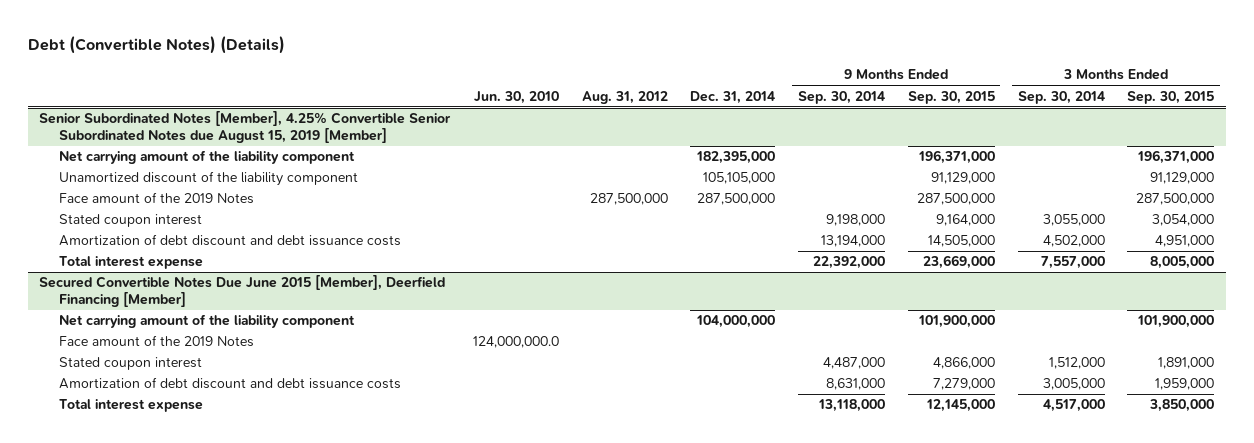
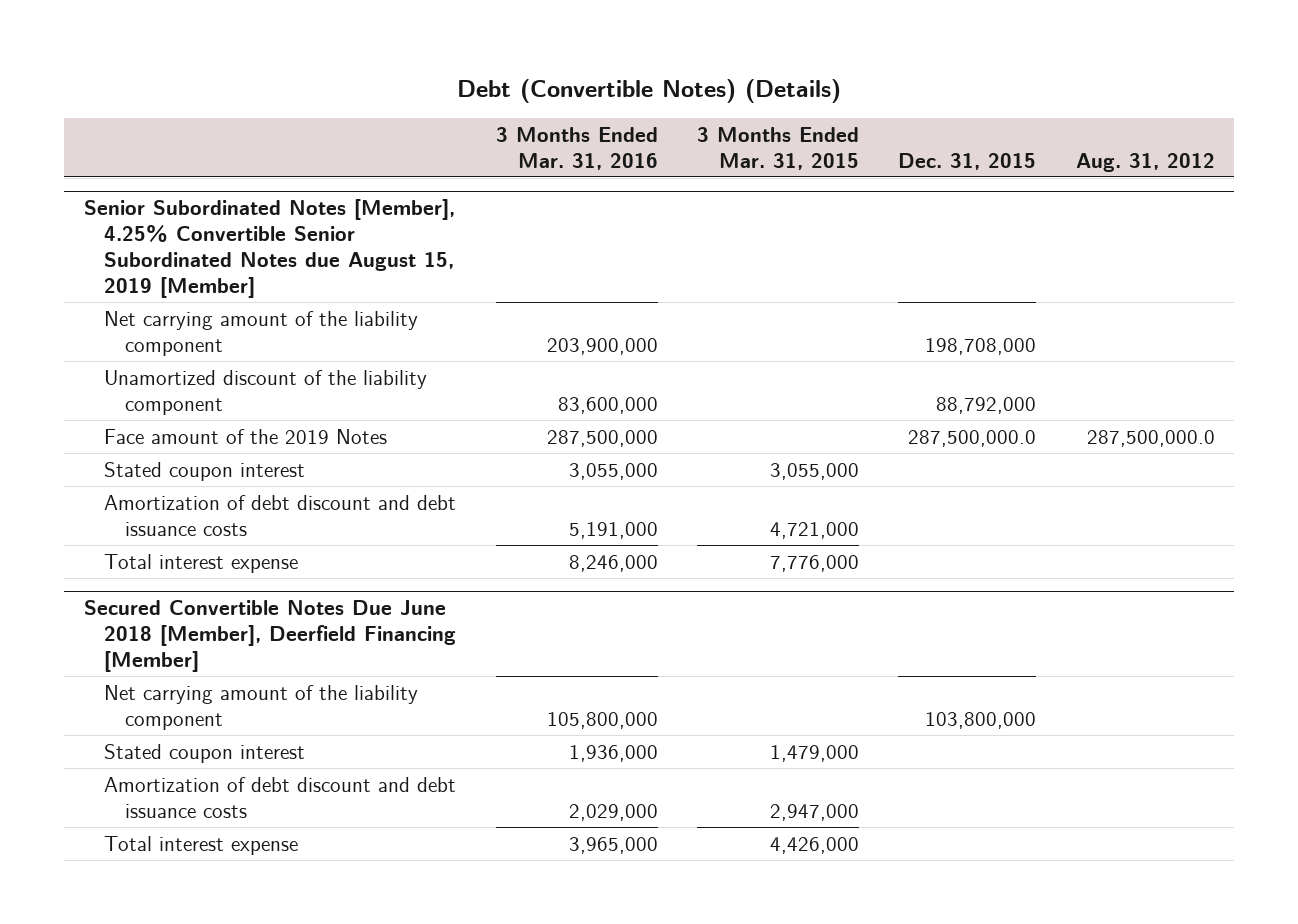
- | Jun. 30, 2010 | Aug. 31, 2012 | Dec. 31, 2014 | 9 Months Ended Sep. 30, 2014 | 9 Months Ended Sep. 30, 2015 | 3 Months Ended Sep. 30, 2014 | 3 Months Ended Sep. 30, 2015
+ | 3 Months Ended Mar. 31, 2016 | 3 Months Ended Mar. 31, 2015 | Dec. 31, 2015 | Aug. 31, 2012
@ Senior Subordinated Notes [Member], 4.25% Convertible Senior Subordinated Notes due August 15, 2019 [Member]
- Face amount of the 2019 Notes | | 287,500,000 | 287,500,000 | | 287,500,000 | | 287,500,000
+ Face amount of the 2019 Notes | 287,500,000 | | 287,500,000.0 | 287,500,000.0
- Secured Convertible Notes Due June 2015 [Member], Deerfield Financing [Member]
+ Secured Convertible Notes Due June 2018 [Member], Deerfield Financing [Member]
- Face amount of the 2019 Notes | 124,000,000.0 | | | | | |

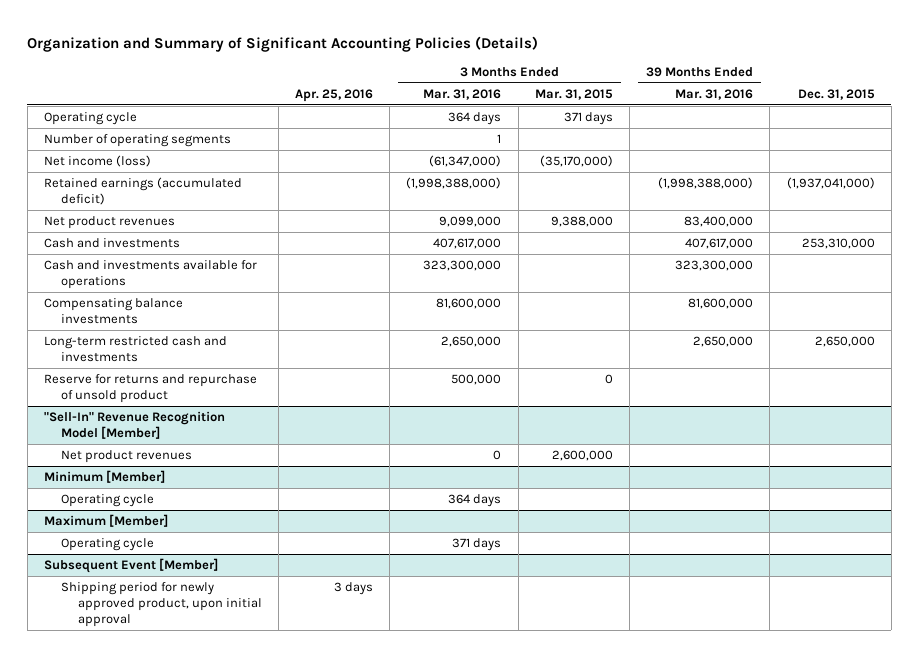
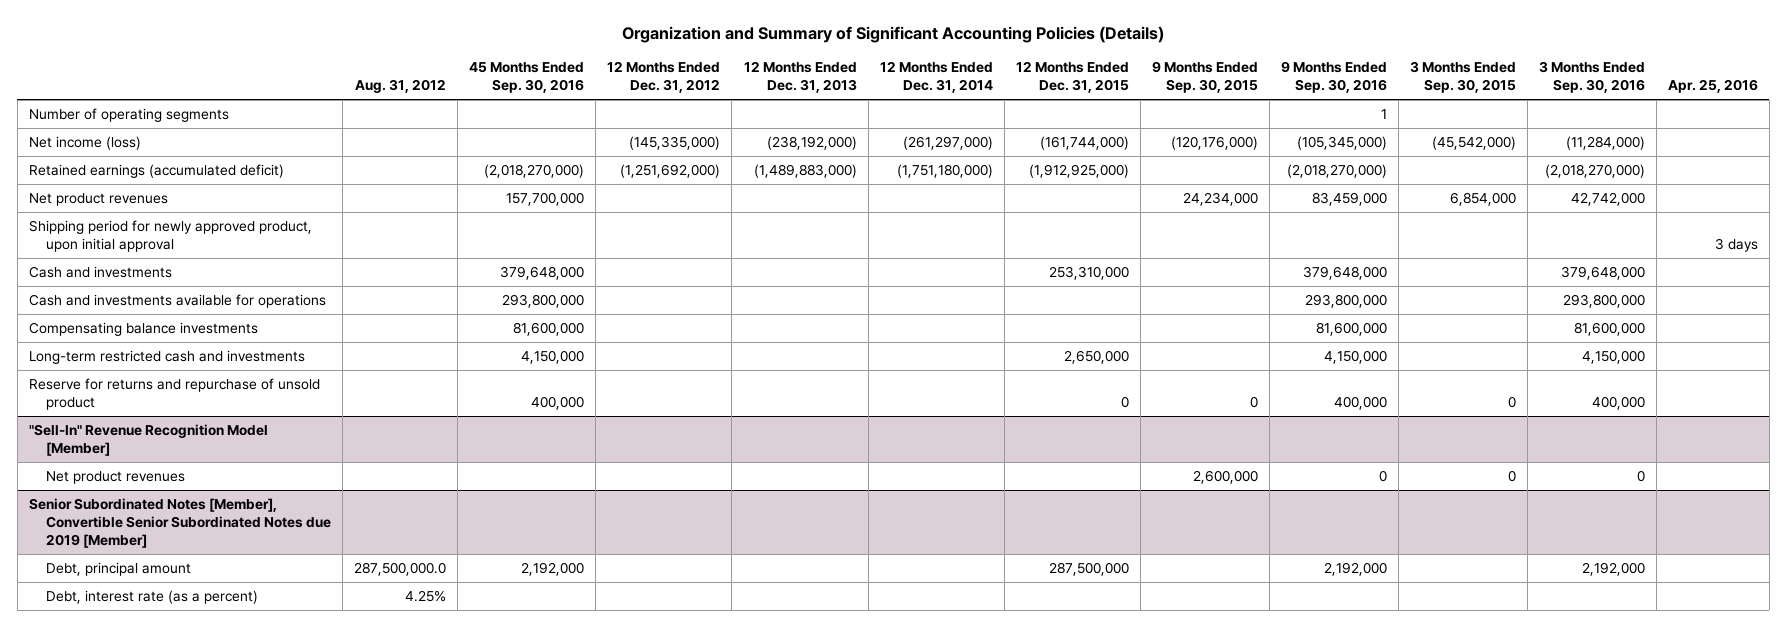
- | Apr. 25, 2016 | 3 Months Ended Mar. 31, 2016 | 3 Months Ended Mar. 31, 2015 | 39 Months Ended Mar. 31, 2016 | Dec. 31, 2015
+ | Aug. 31, 2012 | 45 Months Ended Sep. 30, 2016 | 12 Months Ended Dec. 31, 2012 | 12 Months Ended Dec. 31, 2013 | 12 Months Ended Dec. 31, 2014 | 12 Months Ended Dec. 31, 2015 | 9 Months Ended Sep. 30, 2015 | 9 Months Ended Sep. 30, 2016 | 3 Months Ended Sep. 30, 2015 | 3 Months Ended Sep. 30, 2016 | Apr. 25, 2016
- Operating cycle | | 364 days | 371 days | |
+ Shipping period for newly approved product, upon initial approval | | | | | | | | | | | 3 days
- Minimum [Member]
- Operating cycle | | 364 days | | |
- Maximum [Member]
- Operating cycle | | 371 days | | |
- Subsequent Event [Member]
- Shipping period for newly approved product, upon initial approval | 3 days | | | |
+ Senior Subordinated Notes [Member], Convertible Senior Subordinated Notes due 2019 [Member]
+ Debt, principal amount | 287,500,000.0 | 2,192,000 | | | | 287,500,000 | | 2,192,000 | | 2,192,000 |
+ Debt, interest rate (as a percent) | 4.25% | | | | | | | | | |

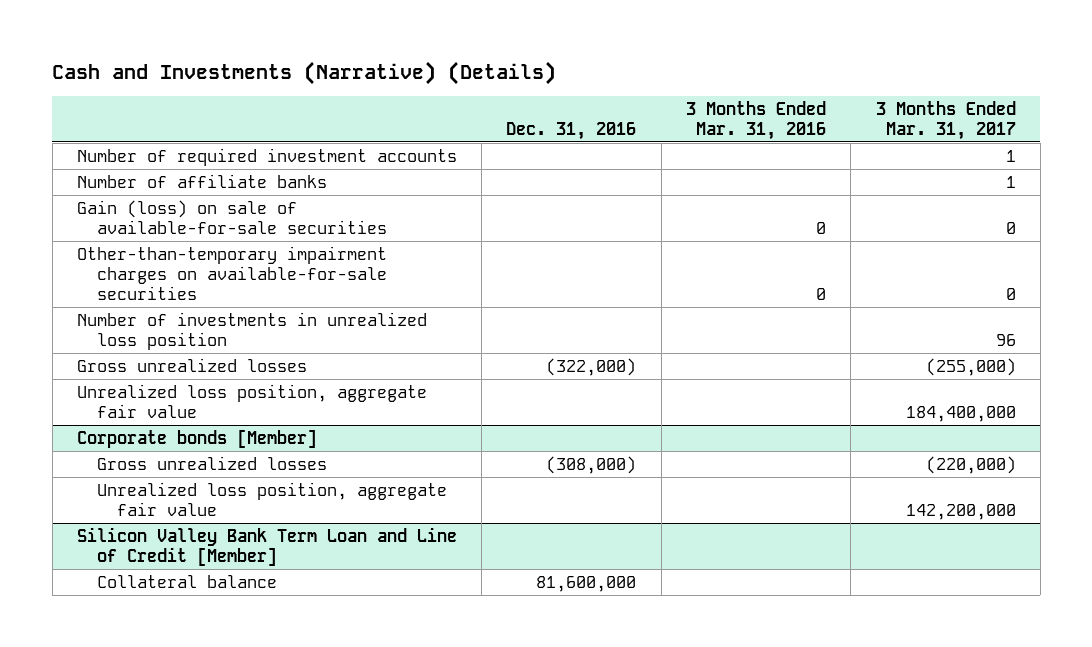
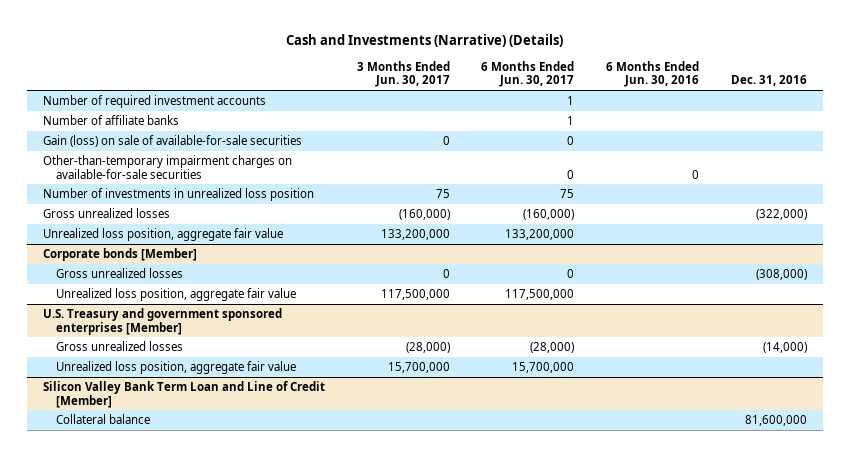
- | Dec. 31, 2016 | 3 Months Ended Mar. 31, 2016 | 3 Months Ended Mar. 31, 2017
+ | 3 Months Ended Jun. 30, 2017 | 6 Months Ended Jun. 30, 2017 | 6 Months Ended Jun. 30, 2016 | Dec. 31, 2016
+ U.S. Treasury and government sponsored enterprises [Member]
+ Gross unrealized losses | (28,000) | (28,000) | | (14,000)
+ Unrealized loss position, aggregate fair value | 15,700,000 | 15,700,000 | |

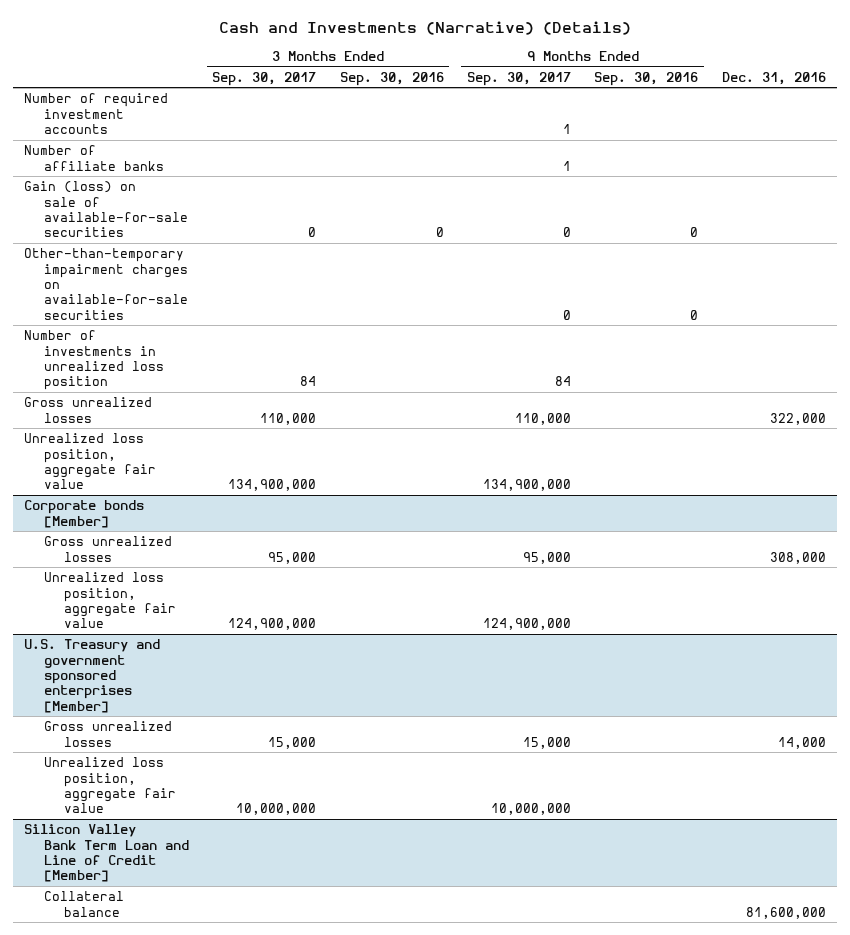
- | 3 Months Ended Jun. 30, 2017 | 6 Months Ended Jun. 30, 2017 | 6 Months Ended Jun. 30, 2016 | Dec. 31, 2016
+ | 3 Months Ended Sep. 30, 2017 | 3 Months Ended Sep. 30, 2016 | 9 Months Ended Sep. 30, 2017 | 9 Months Ended Sep. 30, 2016 | Dec. 31, 2016
- Gross unrealized losses | (160,000) | (160,000) | | (322,000)
+ Gross unrealized losses | 110,000 | | 110,000 | | 322,000
@ Corporate bonds [Member]
- Gross unrealized losses | 0 | 0 | | (308,000)
+ Gross unrealized losses | 95,000 | | 95,000 | | 308,000
@ U.S. Treasury and government sponsored enterprises [Member]
- Gross unrealized losses | (28,000) | (28,000) | | (14,000)
+ Gross unrealized losses | 15,000 | | 15,000 | | 14,000

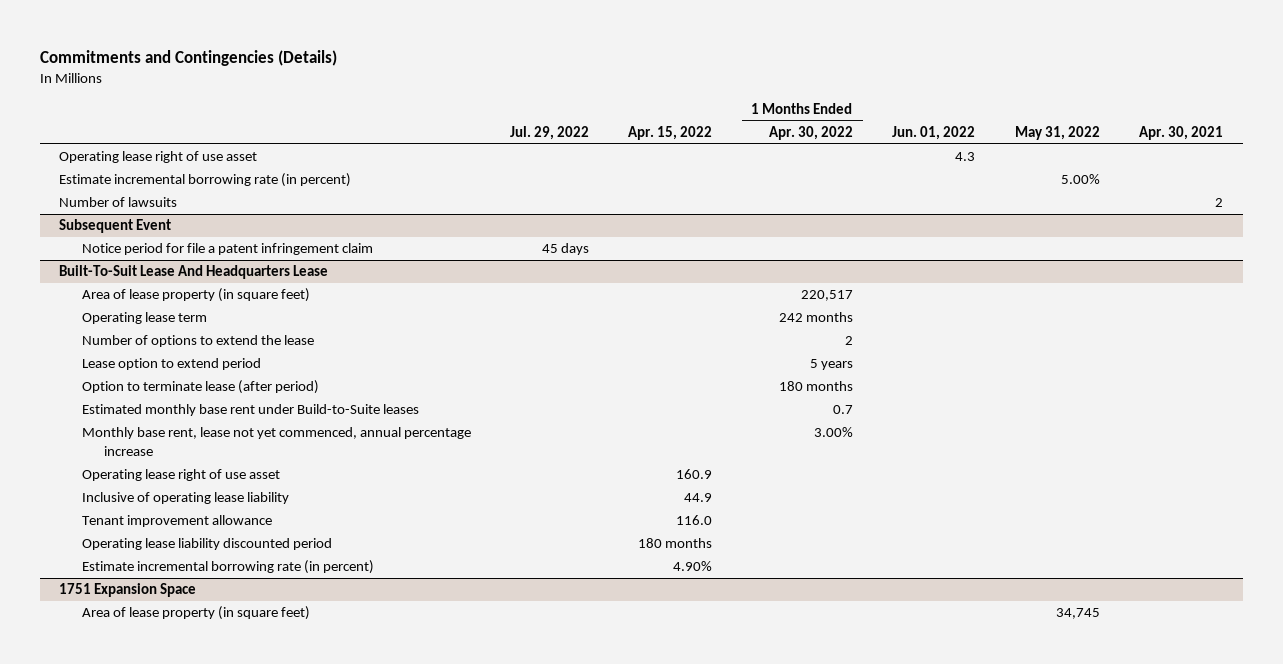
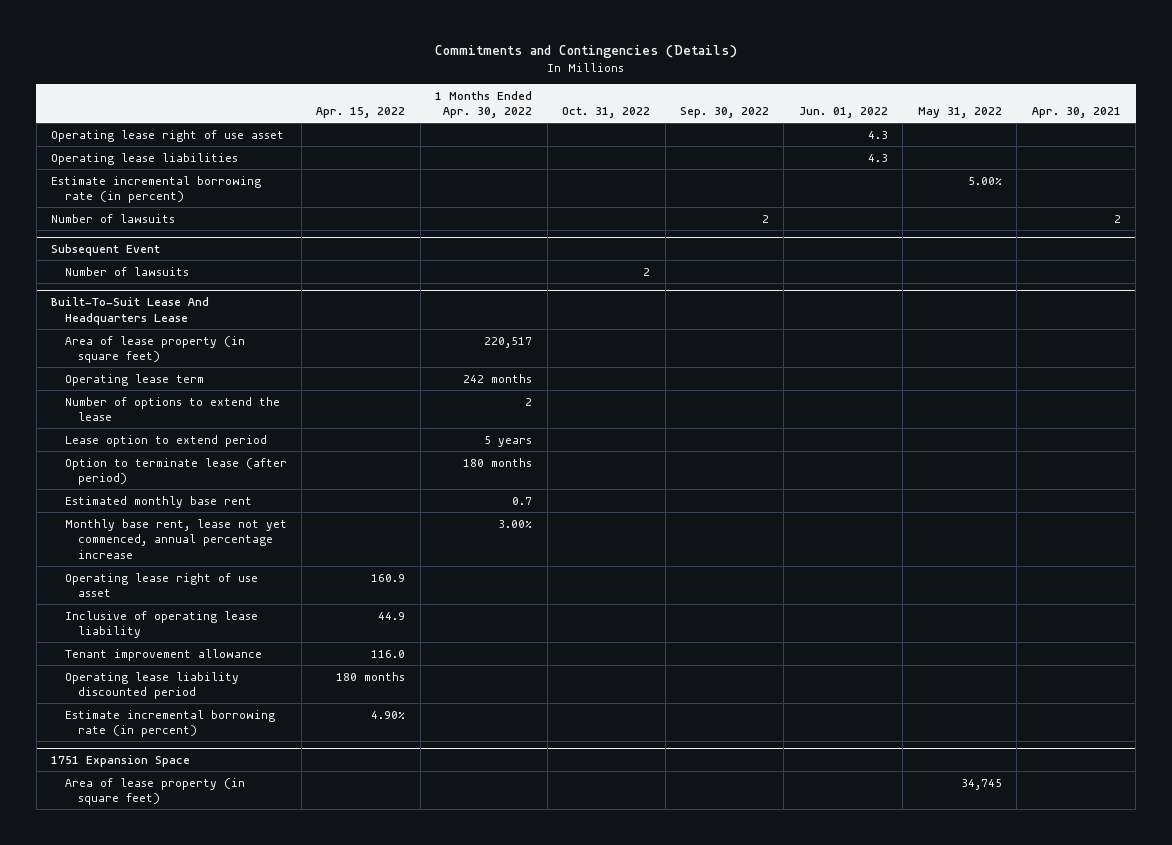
- | Jul. 29, 2022 | Apr. 15, 2022 | 1 Months Ended Apr. 30, 2022 | Jun. 01, 2022 | May 31, 2022 | Apr. 30, 2021
+ | Apr. 15, 2022 | 1 Months Ended Apr. 30, 2022 | Oct. 31, 2022 | Sep. 30, 2022 | Jun. 01, 2022 | May 31, 2022 | Apr. 30, 2021
+ Operating lease liabilities | | | | | 4.3 | |
@ Subsequent Event
- Notice period for file a patent infringement claim | 45 days | | | | |
+ Number of lawsuits | | | 2 | | | |
@ Built-To-Suit Lease And Headquarters Lease
- Estimated monthly base rent under Build-to-Suite leases | | | 0.7 | | |
+ Estimated monthly base rent | | 0.7 | | | | |

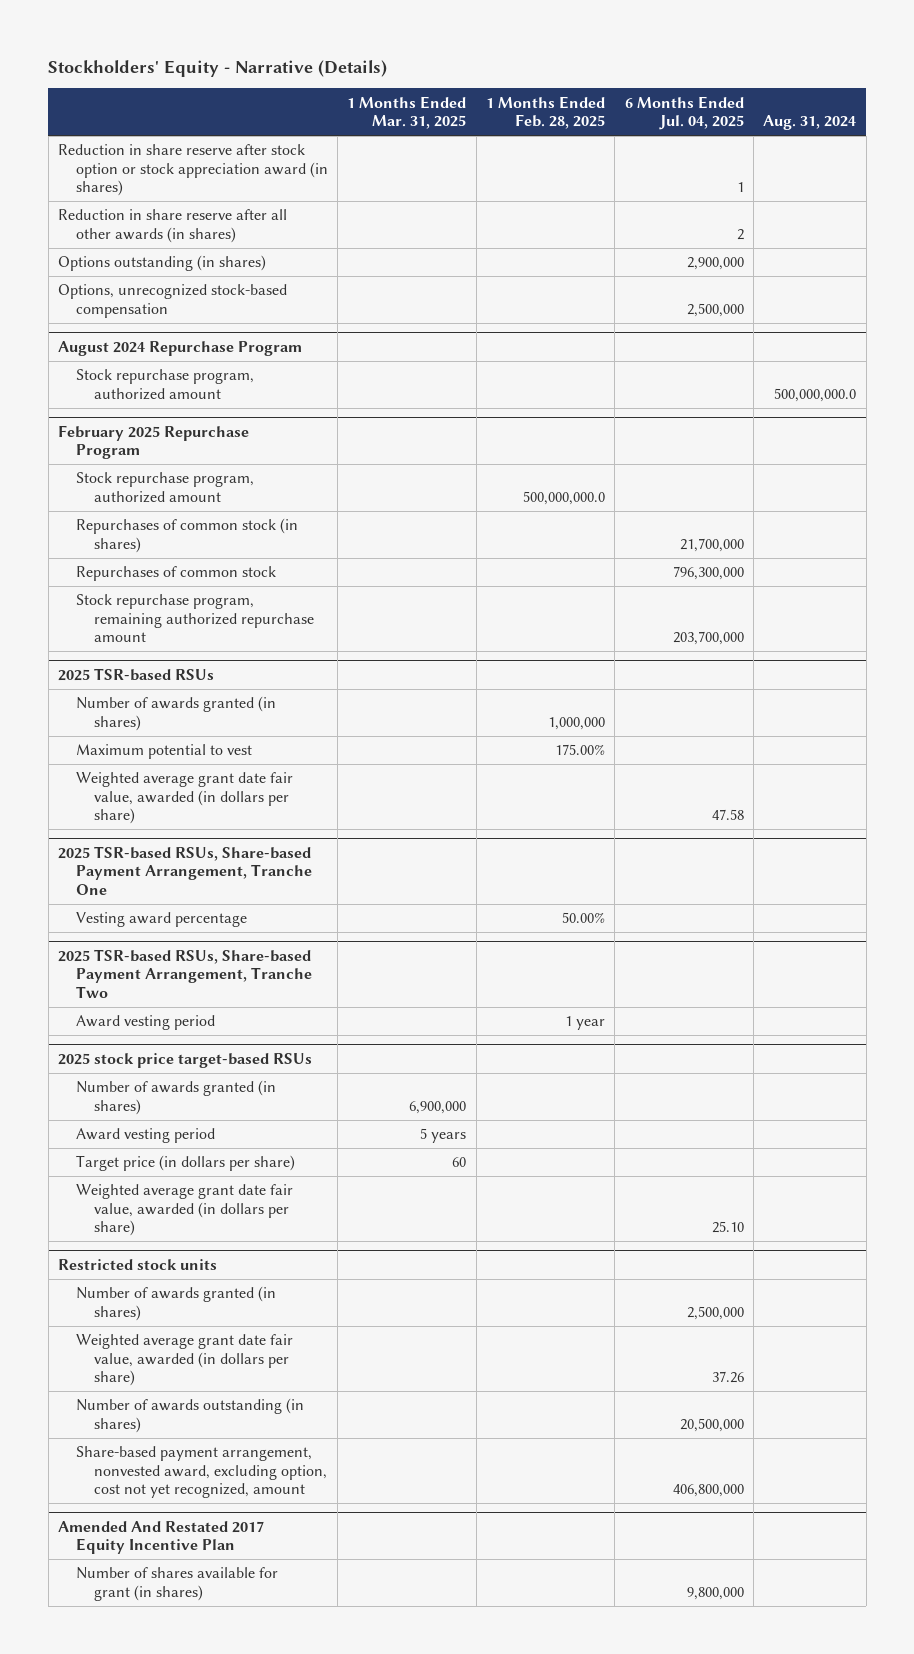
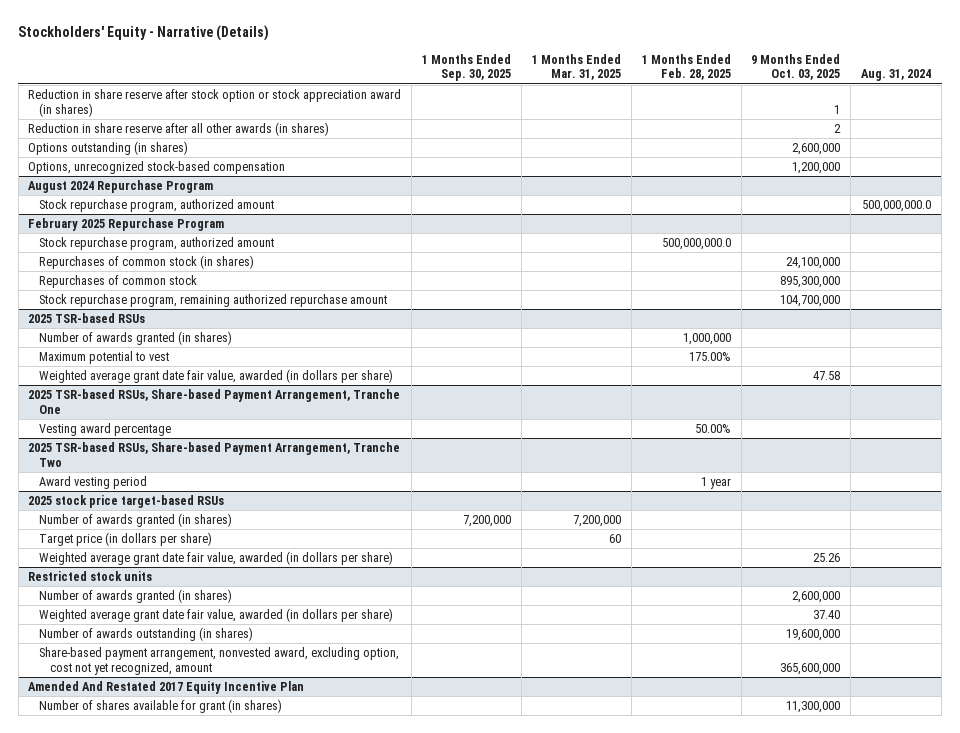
- | 1 Months Ended Mar. 31, 2025 | 1 Months Ended Feb. 28, 2025 | 6 Months Ended Jul. 04, 2025 | Aug. 31, 2024
+ | 1 Months Ended Sep. 30, 2025 | 1 Months Ended Mar. 31, 2025 | 1 Months Ended Feb. 28, 2025 | 9 Months Ended Oct. 03, 2025 | Aug. 31, 2024
@ 2025 stock price target-based RSUs
- Number of awards granted (in shares) | 6,900,000 | | |
- Award vesting period | 5 years | | |
+ Number of awards granted (in shares) | 7,200,000 | 7,200,000 | | |

